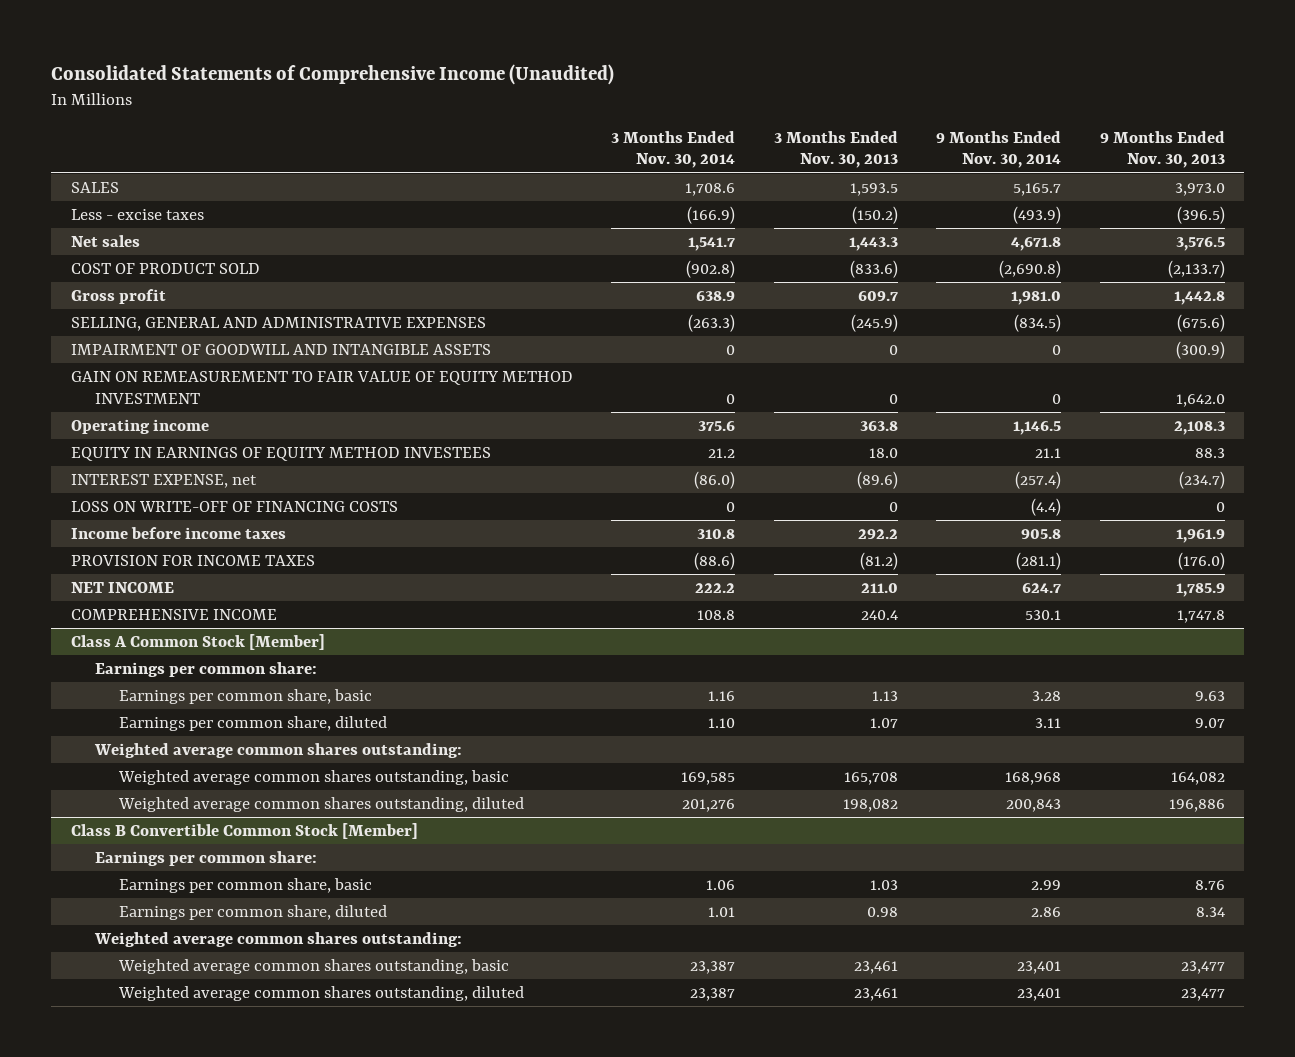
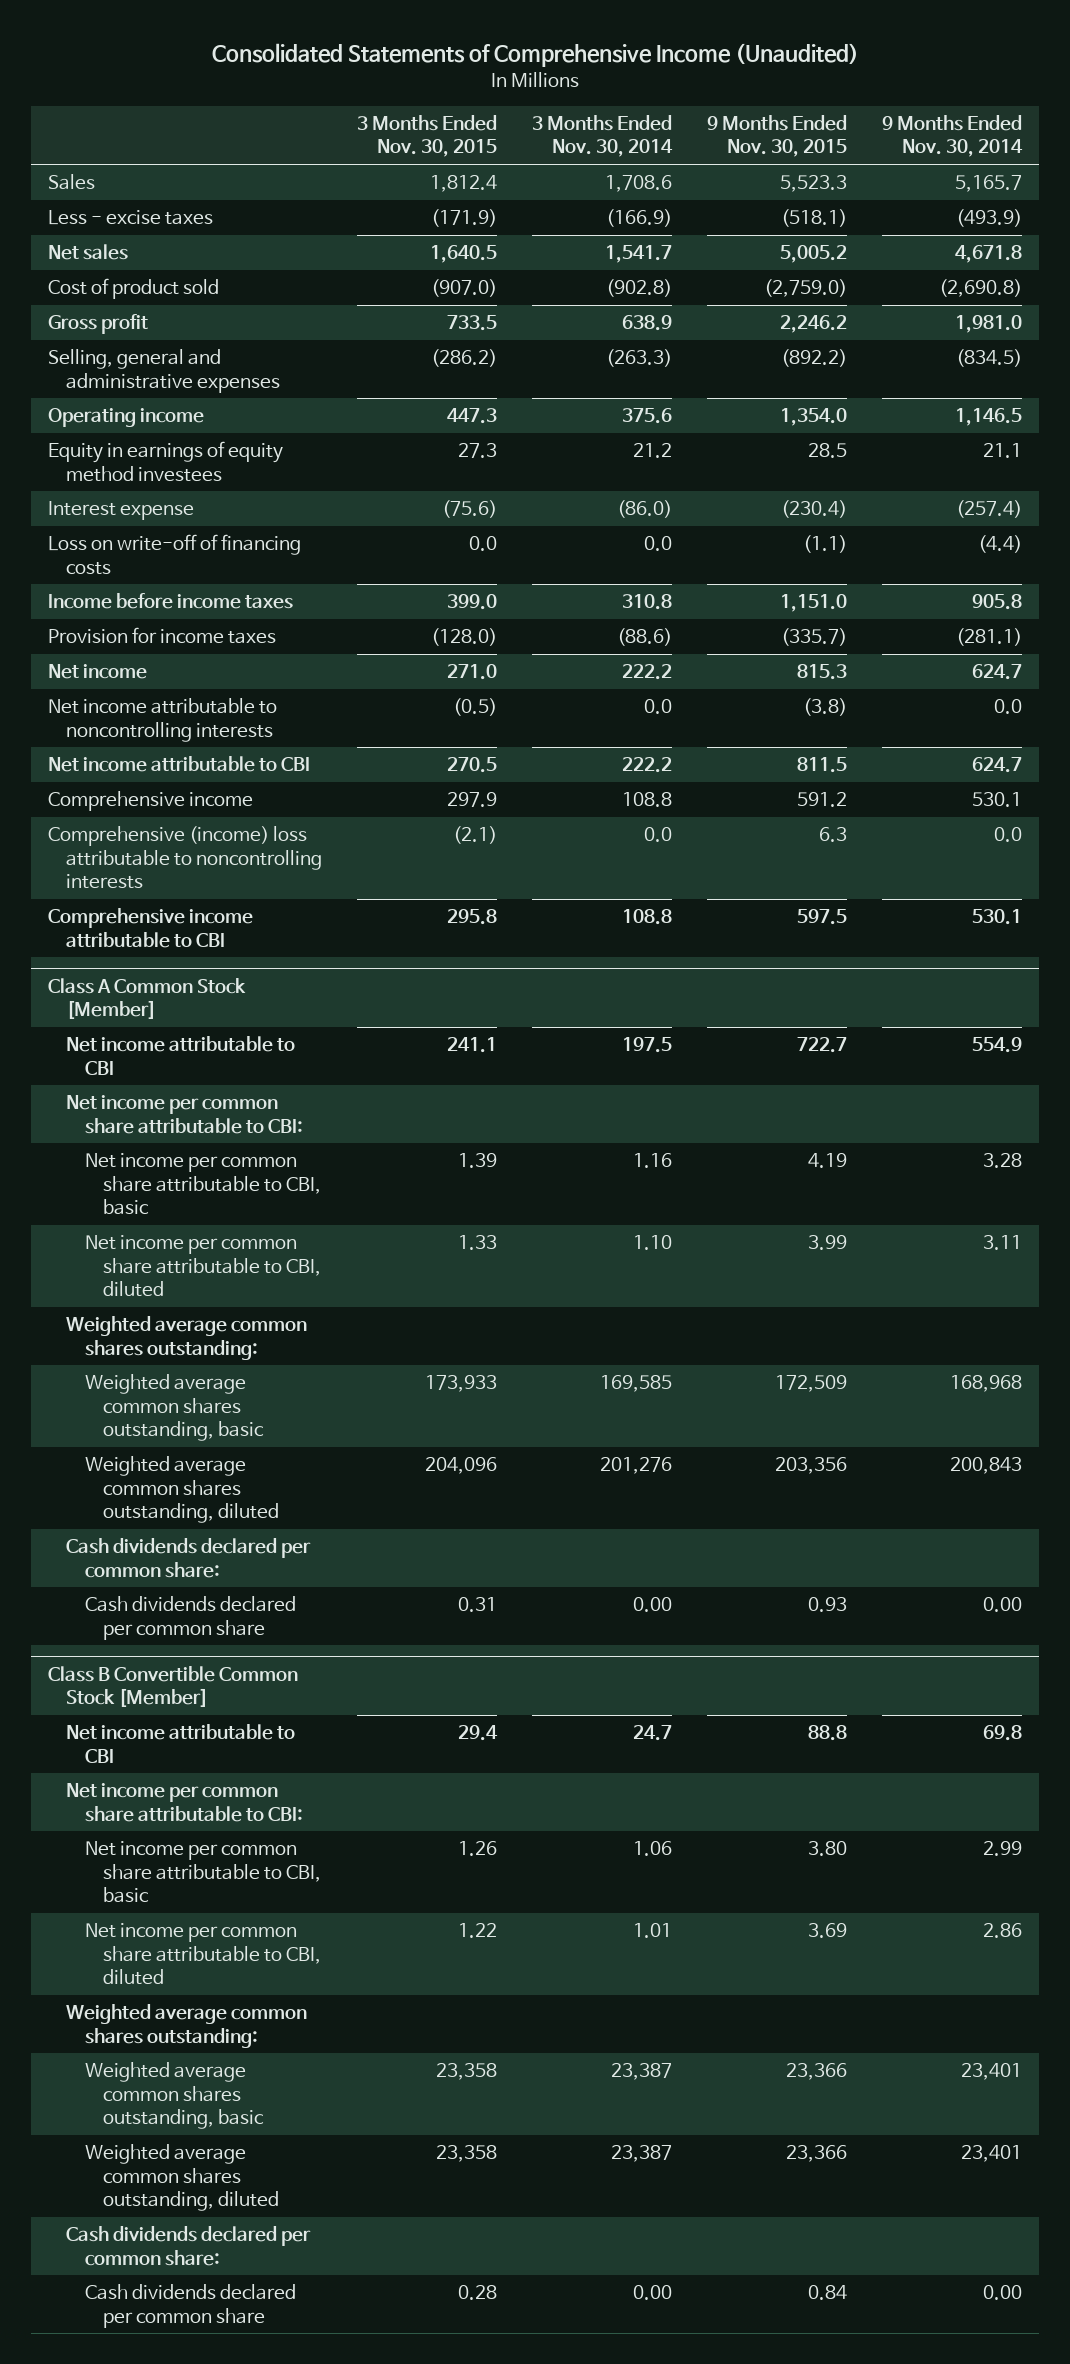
- | 3 Months Ended Nov. 30, 2014 | 3 Months Ended Nov. 30, 2013 | 9 Months Ended Nov. 30, 2014 | 9 Months Ended Nov. 30, 2013
+ | 3 Months Ended Nov. 30, 2015 | 3 Months Ended Nov. 30, 2014 | 9 Months Ended Nov. 30, 2015 | 9 Months Ended Nov. 30, 2014
- SALES | 1,708.6 | 1,593.5 | 5,165.7 | 3,973.0
+ Sales | 1,812.4 | 1,708.6 | 5,523.3 | 5,165.7
- COST OF PRODUCT SOLD | (902.8) | (833.6) | (2,690.8) | (2,133.7)
+ Cost of product sold | (907.0) | (902.8) | (2,759.0) | (2,690.8)
- SELLING, GENERAL AND ADMINISTRATIVE EXPENSES | (263.3) | (245.9) | (834.5) | (675.6)
- IMPAIRMENT OF GOODWILL AND INTANGIBLE ASSETS | 0 | 0 | 0 | (300.9)
- GAIN ON REMEASUREMENT TO FAIR VALUE OF EQUITY METHOD INVESTMENT | 0 | 0 | 0 | 1,642.0
+ Selling, general and administrative expenses | (286.2) | (263.3) | (892.2) | (834.5)
- EQUITY IN EARNINGS OF EQUITY METHOD INVESTEES | 21.2 | 18.0 | 21.1 | 88.3
- INTEREST EXPENSE, net | (86.0) | (89.6) | (257.4) | (234.7)
- LOSS ON WRITE-OFF OF FINANCING COSTS | 0 | 0 | (4.4) | 0
+ Equity in earnings of equity method investees | 27.3 | 21.2 | 28.5 | 21.1
+ Interest expense | (75.6) | (86.0) | (230.4) | (257.4)
+ Loss on write-off of financing costs | 0.0 | 0.0 | (1.1) | (4.4)
- PROVISION FOR INCOME TAXES | (88.6) | (81.2) | (281.1) | (176.0)
- NET INCOME | 222.2 | 211.0 | 624.7 | 1,785.9
- COMPREHENSIVE INCOME | 108.8 | 240.4 | 530.1 | 1,747.8
+ Provision for income taxes | (128.0) | (88.6) | (335.7) | (281.1)
+ Net income | 271.0 | 222.2 | 815.3 | 624.7
+ Net income attributable to noncontrolling interests | (0.5) | 0.0 | (3.8) | 0.0
+ Net income attributable to CBI | 270.5 | 222.2 | 811.5 | 624.7
+ Comprehensive income | 297.9 | 108.8 | 591.2 | 530.1
+ Comprehensive (income) loss attributable to noncontrolling interests | (2.1) | 0.0 | 6.3 | 0.0
+ Comprehensive income attributable to CBI | 295.8 | 108.8 | 597.5 | 530.1
@ Class A Common Stock [Member]
- Earnings per common share:
- Earnings per common share, basic | 1.16 | 1.13 | 3.28 | 9.63
- Earnings per common share, diluted | 1.10 | 1.07 | 3.11 | 9.07
+ Net income attributable to CBI | 241.1 | 197.5 | 722.7 | 554.9
+ Net income per common share attributable to CBI:
+ Net income per common share attributable to CBI, basic | 1.39 | 1.16 | 4.19 | 3.28
+ Net income per common share attributable to CBI, diluted | 1.33 | 1.10 | 3.99 | 3.11
+ Cash dividends declared per common share:
+ Cash dividends declared per common share | 0.31 | 0.00 | 0.93 | 0.00
@ Class B Convertible Common Stock [Member]
- Earnings per common share:
- Earnings per common share, basic | 1.06 | 1.03 | 2.99 | 8.76
- Earnings per common share, diluted | 1.01 | 0.98 | 2.86 | 8.34
+ Net income attributable to CBI | 29.4 | 24.7 | 88.8 | 69.8
+ Net income per common share attributable to CBI:
+ Net income per common share attributable to CBI, basic | 1.26 | 1.06 | 3.80 | 2.99
+ Net income per common share attributable to CBI, diluted | 1.22 | 1.01 | 3.69 | 2.86
+ Cash dividends declared per common share:
+ Cash dividends declared per common share | 0.28 | 0.00 | 0.84 | 0.00

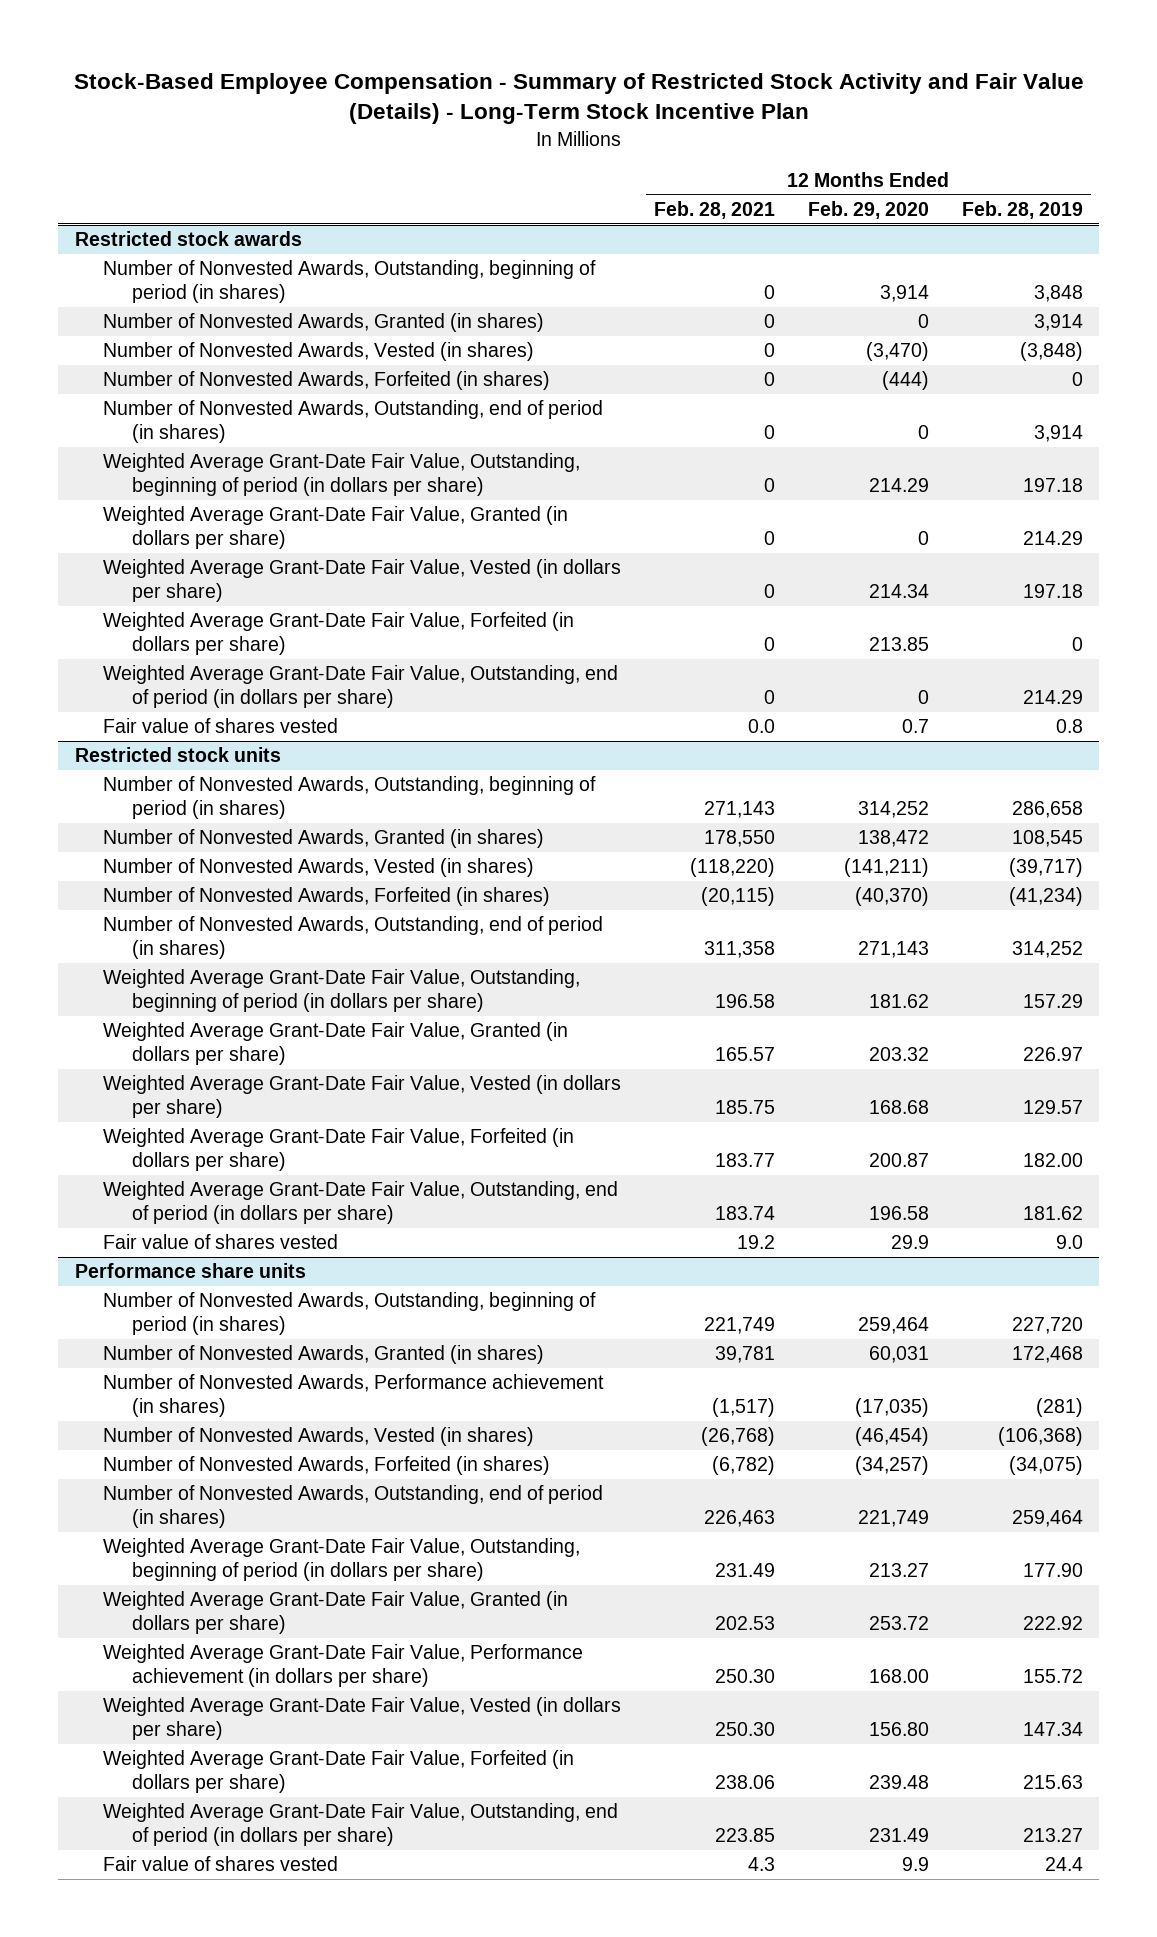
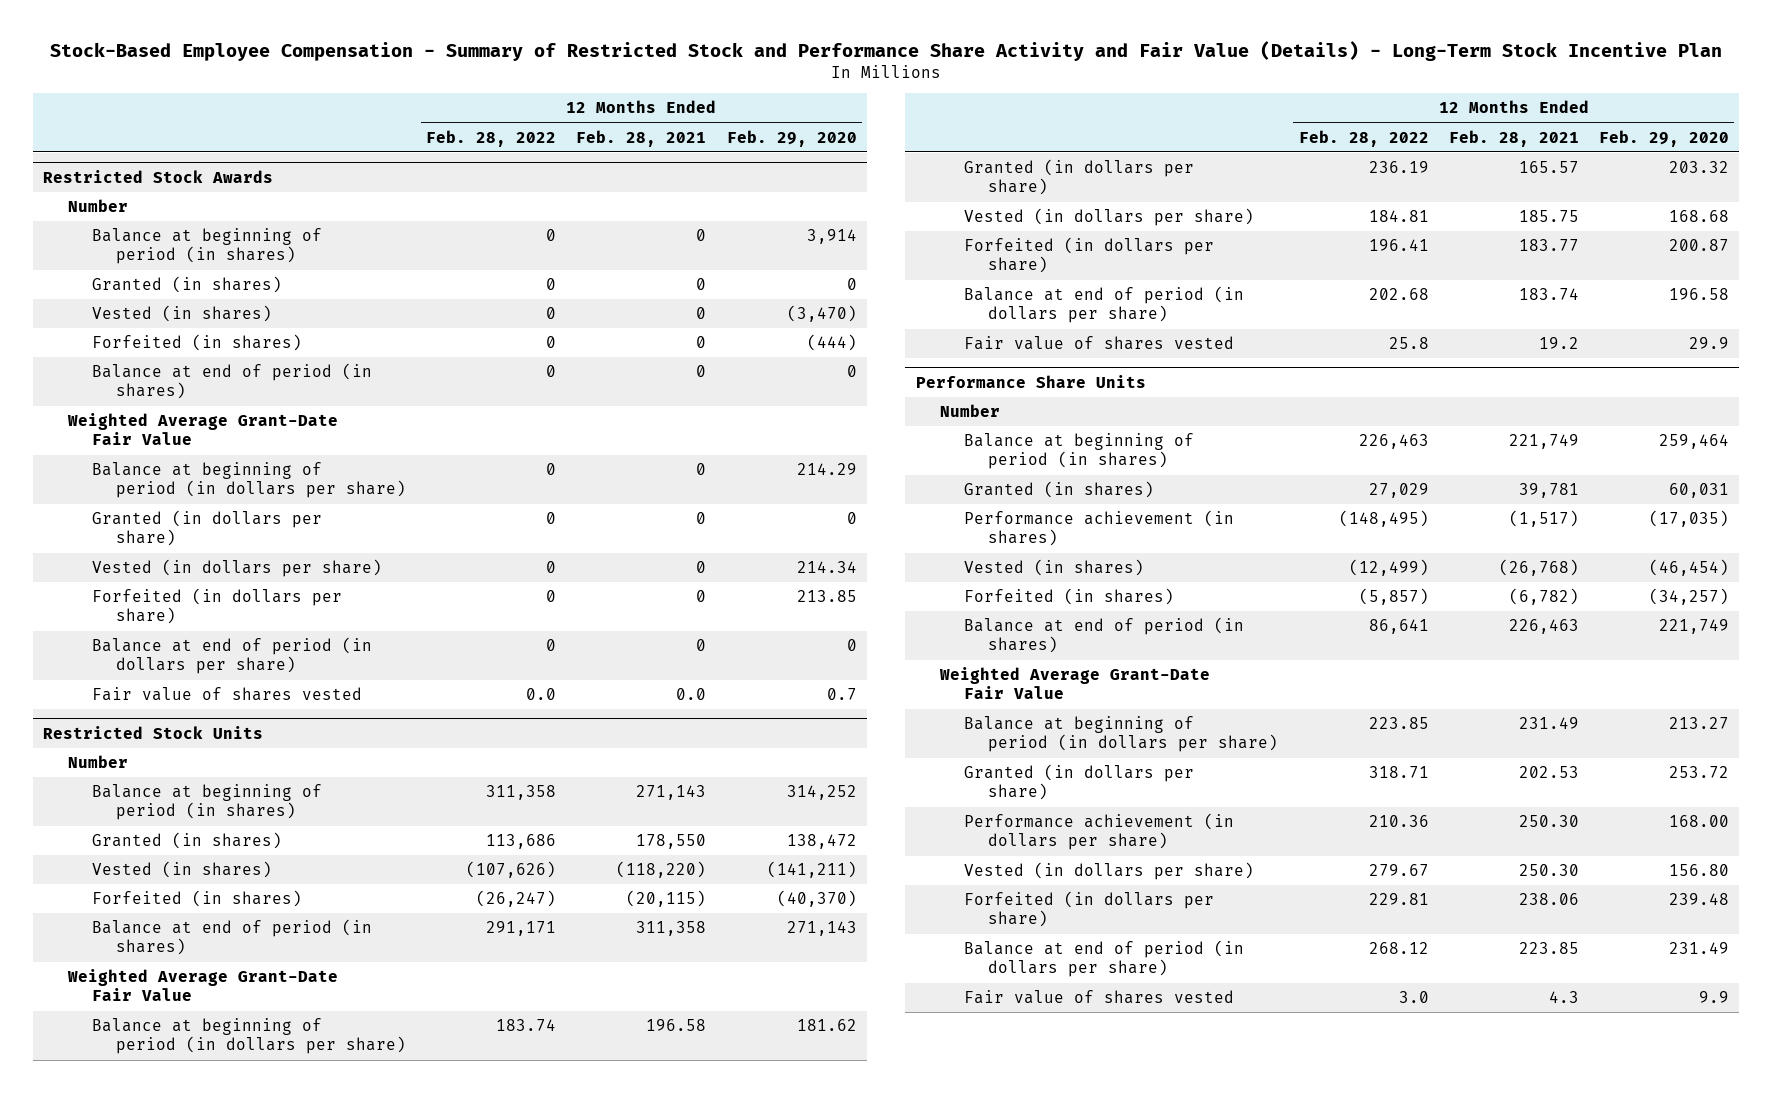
- Stock-Based Employee Compensation - Summary of Restricted Stock Activity and Fair Value (Details) - Long-Term Stock Incentive Plan
+ Stock-Based Employee Compensation - Summary of Restricted Stock and Performance Share Activity and Fair Value (Details) - Long-Term Stock Incentive Plan
- | 12 Months Ended Feb. 28, 2021 | 12 Months Ended Feb. 29, 2020 | 12 Months Ended Feb. 28, 2019
+ | 12 Months Ended Feb. 28, 2022 | 12 Months Ended Feb. 28, 2021 | 12 Months Ended Feb. 29, 2020
- Restricted stock awards
- Number of Nonvested Awards, Outstanding, beginning of period (in shares) | 0 | 3,914 | 3,848
- Number of Nonvested Awards, Granted (in shares) | 0 | 0 | 3,914
- Number of Nonvested Awards, Vested (in shares) | 0 | (3,470) | (3,848)
- Number of Nonvested Awards, Forfeited (in shares) | 0 | (444) | 0
- Number of Nonvested Awards, Outstanding, end of period (in shares) | 0 | 0 | 3,914
- Weighted Average Grant-Date Fair Value, Outstanding, beginning of period (in dollars per share) | 0 | 214.29 | 197.18
- Weighted Average Grant-Date Fair Value, Granted (in dollars per share) | 0 | 0 | 214.29
- Weighted Average Grant-Date Fair Value, Vested (in dollars per share) | 0 | 214.34 | 197.18
- Weighted Average Grant-Date Fair Value, Forfeited (in dollars per share) | 0 | 213.85 | 0
- Weighted Average Grant-Date Fair Value, Outstanding, end of period (in dollars per share) | 0 | 0 | 214.29
+ Restricted Stock Awards
+ Number
+ Balance at beginning of period (in shares) | 0 | 0 | 3,914
+ Granted (in shares) | 0 | 0 | 0
+ Vested (in shares) | 0 | 0 | (3,470)
+ Forfeited (in shares) | 0 | 0 | (444)
+ Balance at end of period (in shares) | 0 | 0 | 0
+ Weighted Average Grant-Date Fair Value
+ Balance at beginning of period (in dollars per share) | 0 | 0 | 214.29
+ Granted (in dollars per share) | 0 | 0 | 0
+ Vested (in dollars per share) | 0 | 0 | 214.34
+ Forfeited (in dollars per share) | 0 | 0 | 213.85
+ Balance at end of period (in dollars per share) | 0 | 0 | 0
- Restricted stock units
- Number of Nonvested Awards, Outstanding, beginning of period (in shares) | 271,143 | 314,252 | 286,658
- Number of Nonvested Awards, Granted (in shares) | 178,550 | 138,472 | 108,545
- Number of Nonvested Awards, Vested (in shares) | (118,220) | (141,211) | (39,717)
- Number of Nonvested Awards, Forfeited (in shares) | (20,115) | (40,370) | (41,234)
- Number of Nonvested Awards, Outstanding, end of period (in shares) | 311,358 | 271,143 | 314,252
- Weighted Average Grant-Date Fair Value, Outstanding, beginning of period (in dollars per share) | 196.58 | 181.62 | 157.29
- Weighted Average Grant-Date Fair Value, Granted (in dollars per share) | 165.57 | 203.32 | 226.97
- Weighted Average Grant-Date Fair Value, Vested (in dollars per share) | 185.75 | 168.68 | 129.57
- Weighted Average Grant-Date Fair Value, Forfeited (in dollars per share) | 183.77 | 200.87 | 182.00
- Weighted Average Grant-Date Fair Value, Outstanding, end of period (in dollars per share) | 183.74 | 196.58 | 181.62
+ Restricted Stock Units
+ Number
+ Balance at beginning of period (in shares) | 311,358 | 271,143 | 314,252
+ Granted (in shares) | 113,686 | 178,550 | 138,472
+ Vested (in shares) | (107,626) | (118,220) | (141,211)
+ Forfeited (in shares) | (26,247) | (20,115) | (40,370)
+ Balance at end of period (in shares) | 291,171 | 311,358 | 271,143
+ Weighted Average Grant-Date Fair Value
+ Balance at beginning of period (in dollars per share) | 183.74 | 196.58 | 181.62
+ Granted (in dollars per share) | 236.19 | 165.57 | 203.32
+ Vested (in dollars per share) | 184.81 | 185.75 | 168.68
+ Forfeited (in dollars per share) | 196.41 | 183.77 | 200.87
+ Balance at end of period (in dollars per share) | 202.68 | 183.74 | 196.58
- Performance share units
- Number of Nonvested Awards, Outstanding, beginning of period (in shares) | 221,749 | 259,464 | 227,720
- Number of Nonvested Awards, Granted (in shares) | 39,781 | 60,031 | 172,468
- Number of Nonvested Awards, Performance achievement (in shares) | (1,517) | (17,035) | (281)
- Number of Nonvested Awards, Vested (in shares) | (26,768) | (46,454) | (106,368)
- Number of Nonvested Awards, Forfeited (in shares) | (6,782) | (34,257) | (34,075)
- Number of Nonvested Awards, Outstanding, end of period (in shares) | 226,463 | 221,749 | 259,464
- Weighted Average Grant-Date Fair Value, Outstanding, beginning of period (in dollars per share) | 231.49 | 213.27 | 177.90
- Weighted Average Grant-Date Fair Value, Granted (in dollars per share) | 202.53 | 253.72 | 222.92
- Weighted Average Grant-Date Fair Value, Performance achievement (in dollars per share) | 250.30 | 168.00 | 155.72
- Weighted Average Grant-Date Fair Value, Vested (in dollars per share) | 250.30 | 156.80 | 147.34
- Weighted Average Grant-Date Fair Value, Forfeited (in dollars per share) | 238.06 | 239.48 | 215.63
- Weighted Average Grant-Date Fair Value, Outstanding, end of period (in dollars per share) | 223.85 | 231.49 | 213.27
+ Performance Share Units
+ Number
+ Balance at beginning of period (in shares) | 226,463 | 221,749 | 259,464
+ Granted (in shares) | 27,029 | 39,781 | 60,031
+ Performance achievement (in shares) | (148,495) | (1,517) | (17,035)
+ Vested (in shares) | (12,499) | (26,768) | (46,454)
+ Forfeited (in shares) | (5,857) | (6,782) | (34,257)
+ Balance at end of period (in shares) | 86,641 | 226,463 | 221,749
+ Weighted Average Grant-Date Fair Value
+ Balance at beginning of period (in dollars per share) | 223.85 | 231.49 | 213.27
+ Granted (in dollars per share) | 318.71 | 202.53 | 253.72
+ Performance achievement (in dollars per share) | 210.36 | 250.30 | 168.00
+ Vested (in dollars per share) | 279.67 | 250.30 | 156.80
+ Forfeited (in dollars per share) | 229.81 | 238.06 | 239.48
+ Balance at end of period (in dollars per share) | 268.12 | 223.85 | 231.49

